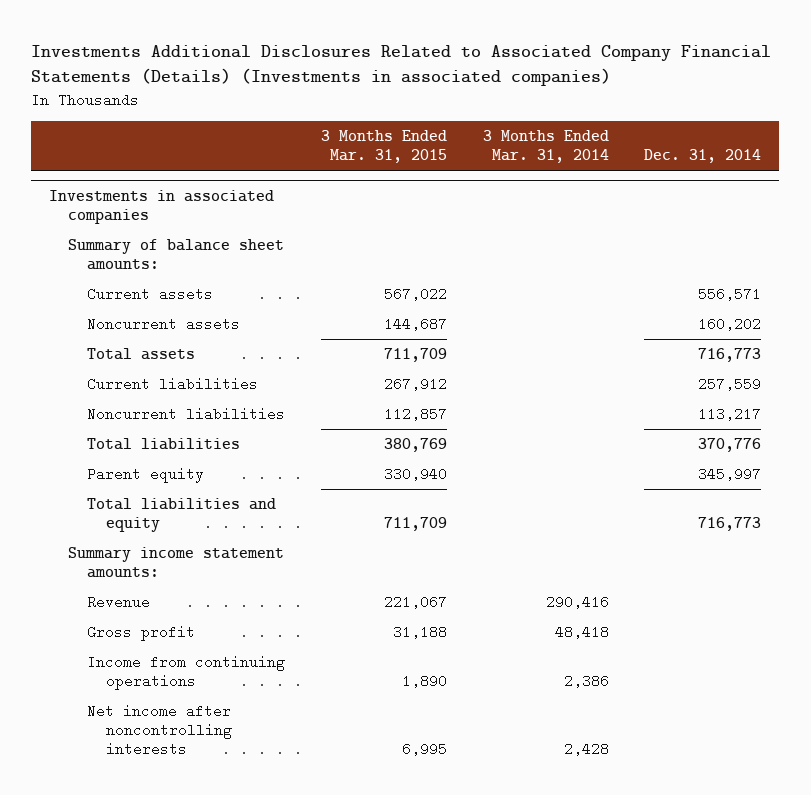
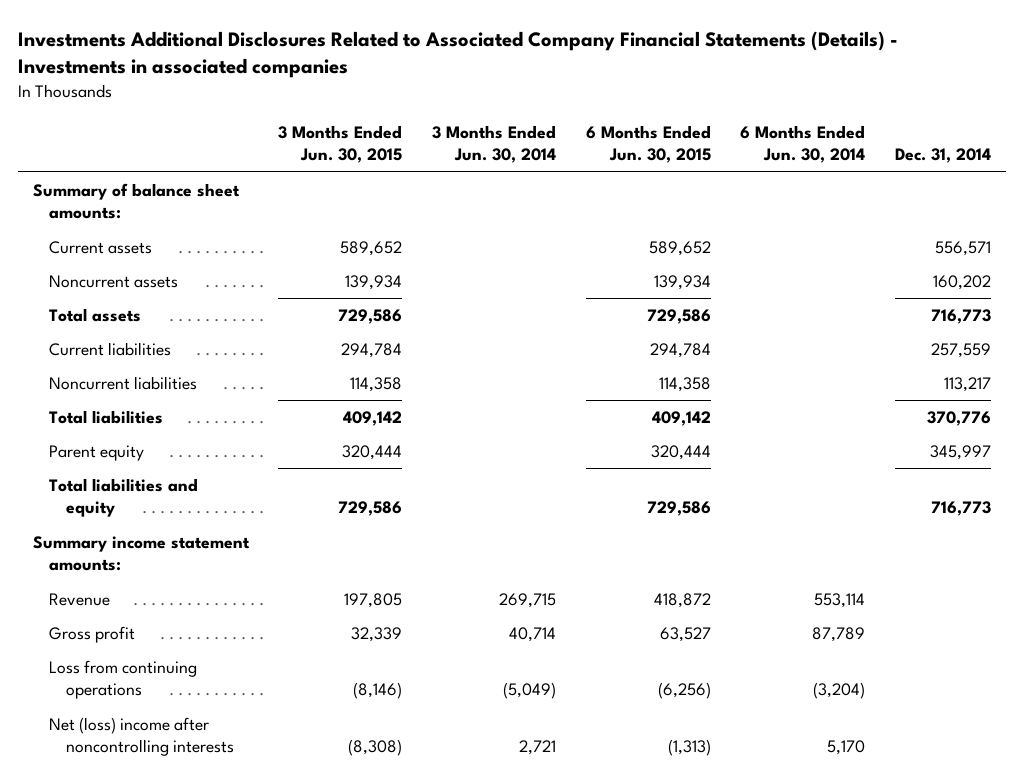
- Investments Additional Disclosures Related to Associated Company Financial Statements (Details) (Investments in associated companies)
+ Investments Additional Disclosures Related to Associated Company Financial Statements (Details) - Investments in associated companies
- | 3 Months Ended Mar. 31, 2015 | 3 Months Ended Mar. 31, 2014 | Dec. 31, 2014
+ | 3 Months Ended Jun. 30, 2015 | 3 Months Ended Jun. 30, 2014 | 6 Months Ended Jun. 30, 2015 | 6 Months Ended Jun. 30, 2014 | Dec. 31, 2014
- Investments in associated companies
- Income from continuing operations | 1,890 | 2,386 |
- Net income after noncontrolling interests | 6,995 | 2,428 |
+ Loss from continuing operations | (8,146) | (5,049) | (6,256) | (3,204) |
+ Net (loss) income after noncontrolling interests | (8,308) | 2,721 | (1,313) | 5,170 |

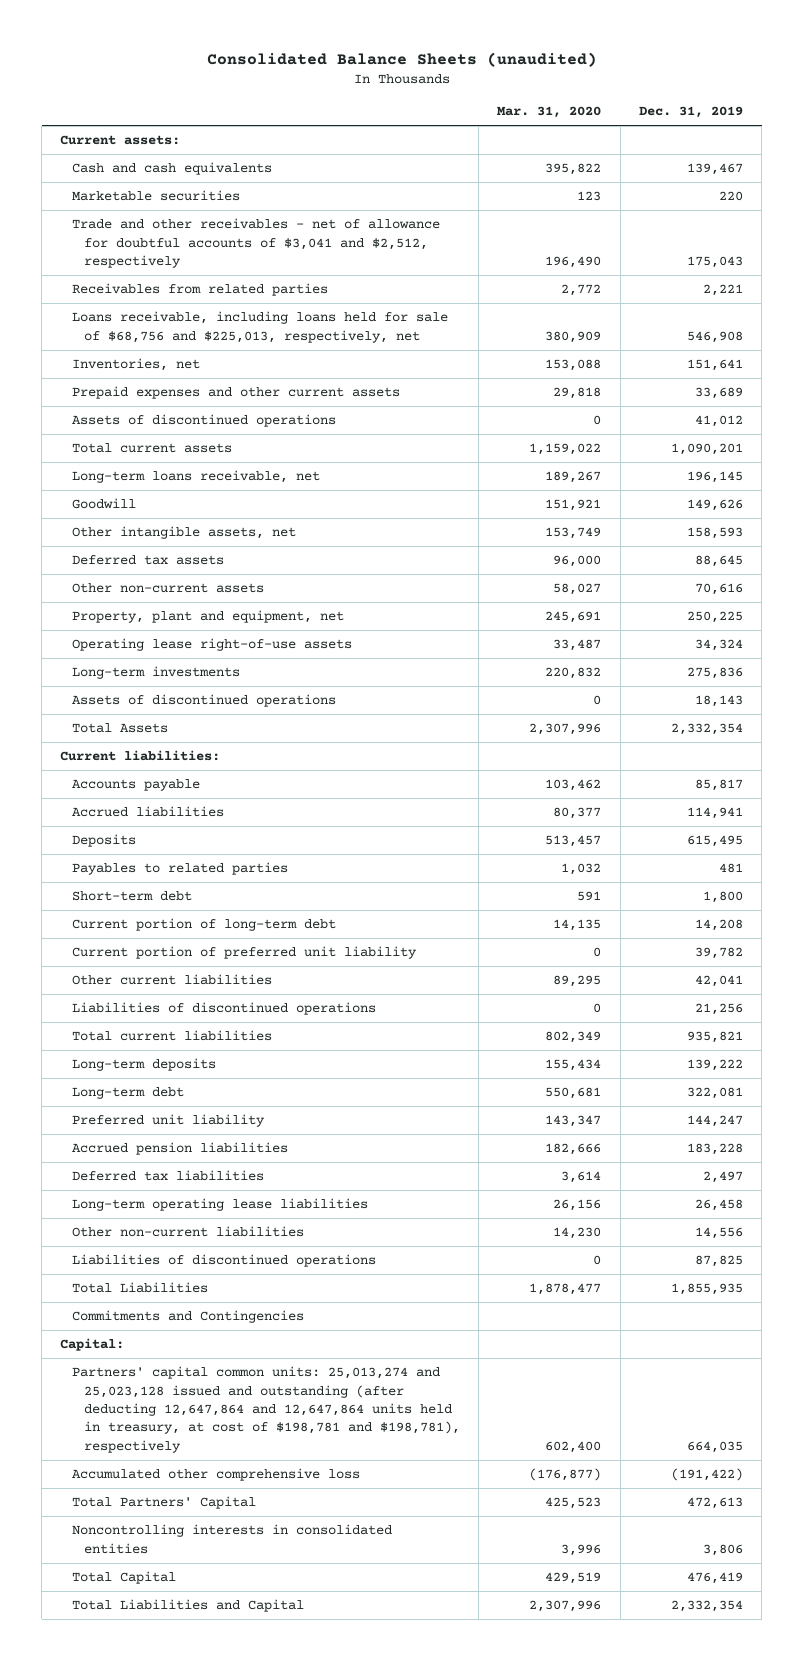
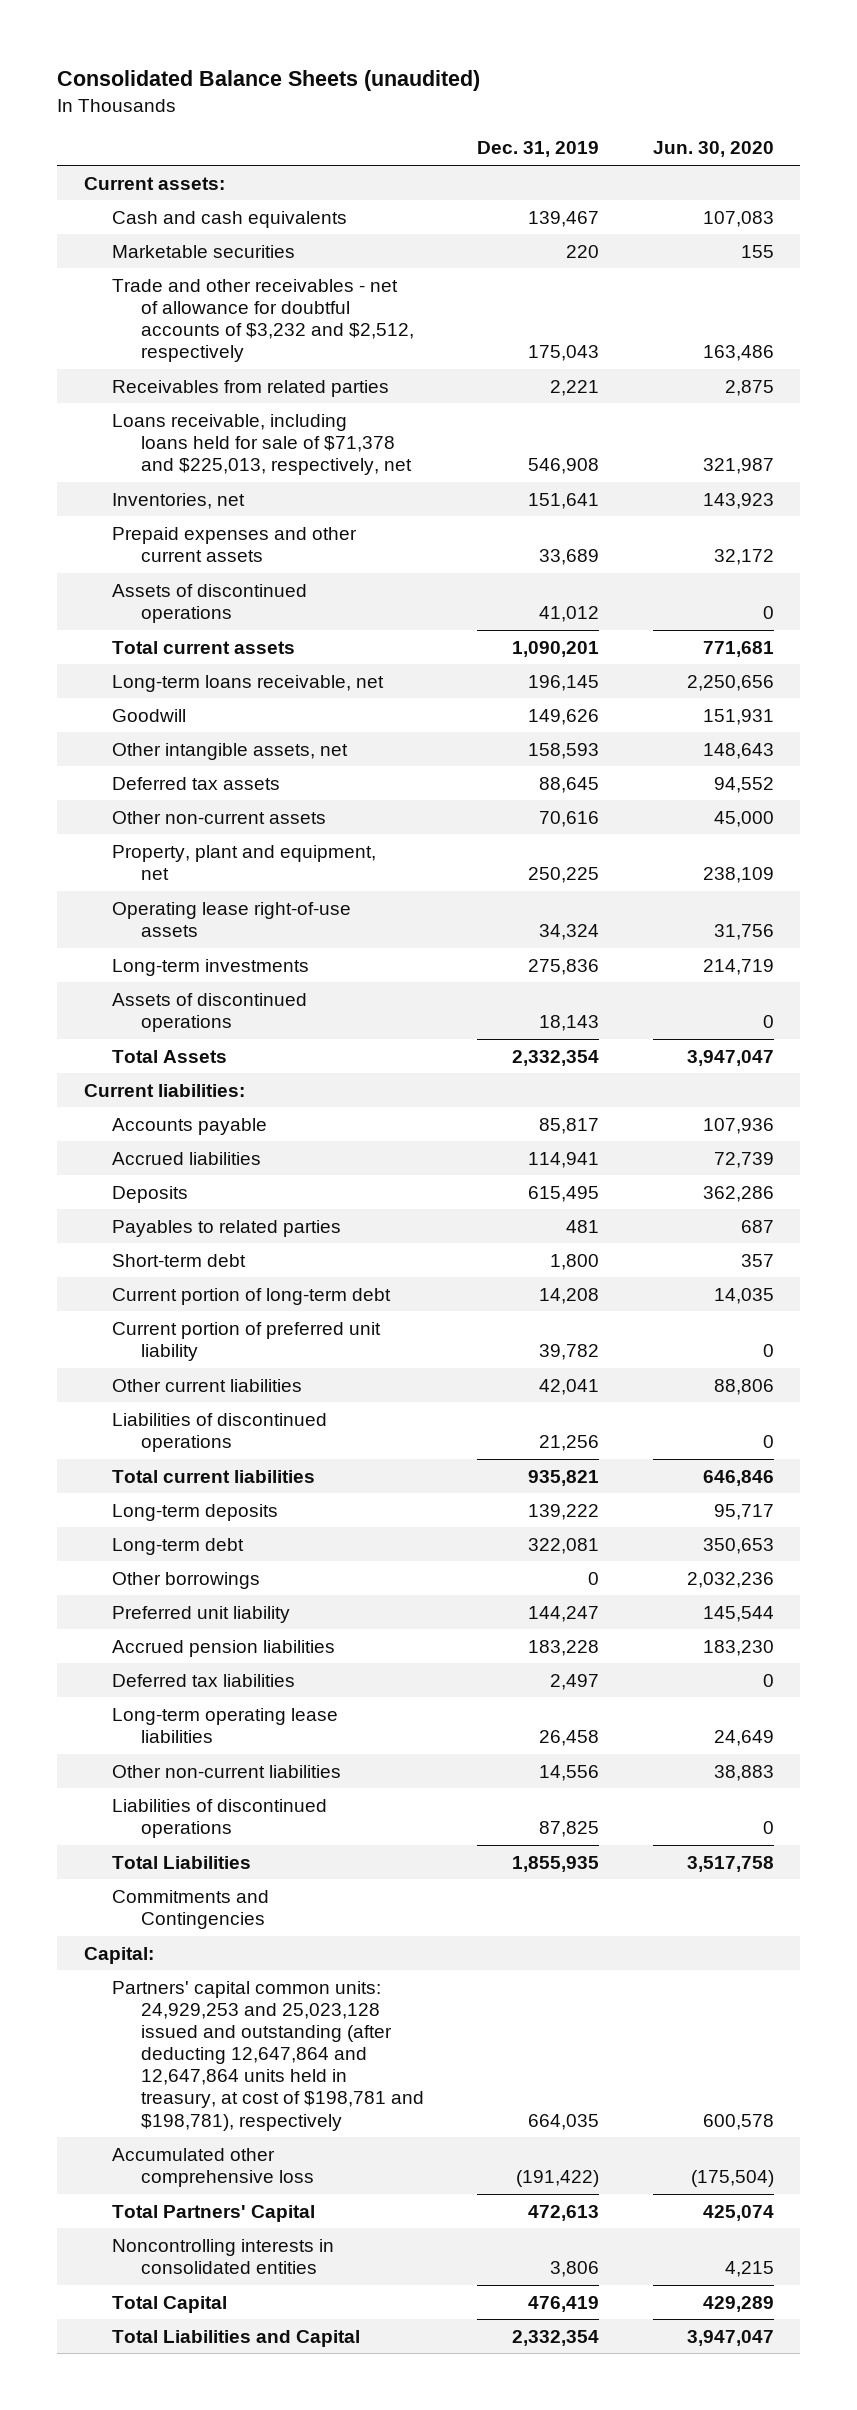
- | Mar. 31, 2020 | Dec. 31, 2019
+ | Dec. 31, 2019 | Jun. 30, 2020
- Trade and other receivables - net of allowance for doubtful accounts of $3,041 and $2,512, respectively | 196,490 | 175,043
+ Trade and other receivables - net of allowance for doubtful accounts of $3,232 and $2,512, respectively | 175,043 | 163,486
- Loans receivable, including loans held for sale of $68,756 and $225,013, respectively, net | 380,909 | 546,908
+ Loans receivable, including loans held for sale of $71,378 and $225,013, respectively, net | 546,908 | 321,987
+ Other borrowings | 0 | 2,032,236
- Partners' capital common units: 25,013,274 and 25,023,128 issued and outstanding (after deducting 12,647,864 and 12,647,864 units held in treasury, at cost of $198,781 and $198,781), respectively | 602,400 | 664,035
+ Partners' capital common units: 24,929,253 and 25,023,128 issued and outstanding (after deducting 12,647,864 and 12,647,864 units held in treasury, at cost of $198,781 and $198,781), respectively | 664,035 | 600,578

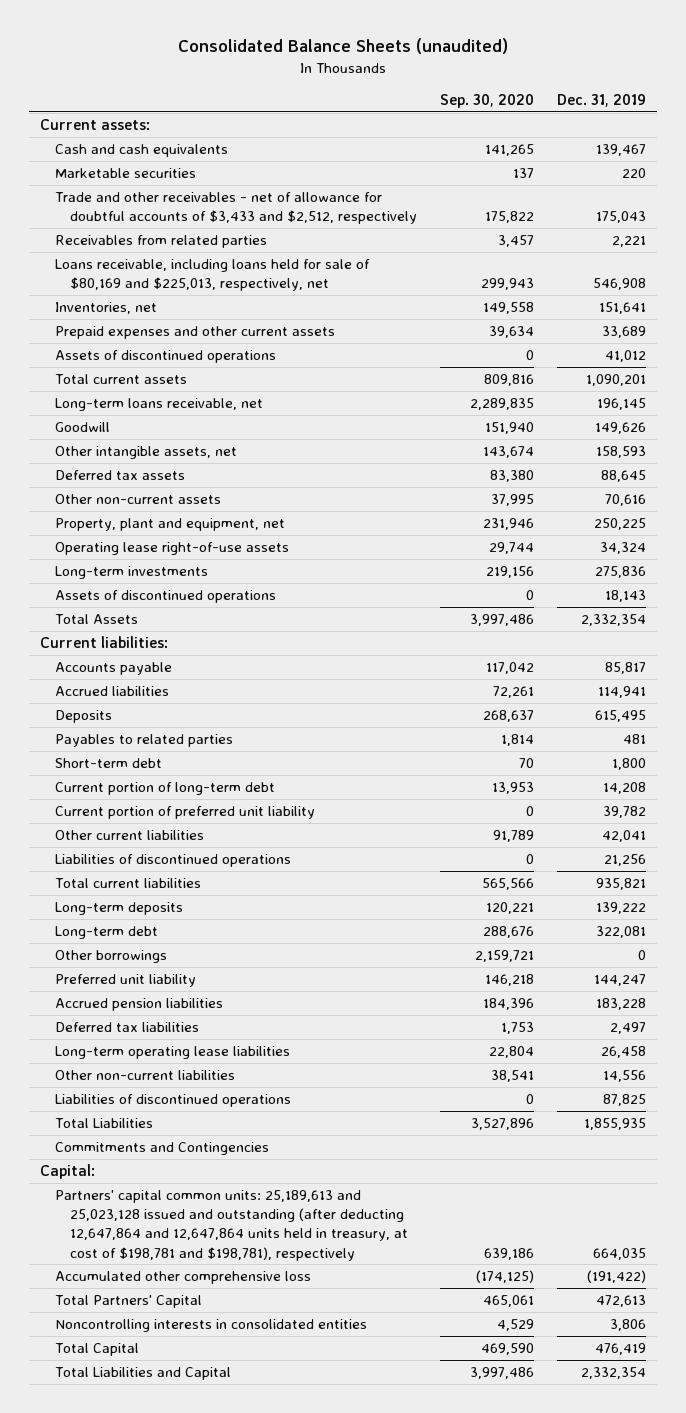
- | Dec. 31, 2019 | Jun. 30, 2020
+ | Sep. 30, 2020 | Dec. 31, 2019
- Trade and other receivables - net of allowance for doubtful accounts of $3,232 and $2,512, respectively | 175,043 | 163,486
+ Trade and other receivables - net of allowance for doubtful accounts of $3,433 and $2,512, respectively | 175,822 | 175,043
- Loans receivable, including loans held for sale of $71,378 and $225,013, respectively, net | 546,908 | 321,987
+ Loans receivable, including loans held for sale of $80,169 and $225,013, respectively, net | 299,943 | 546,908
- Partners' capital common units: 24,929,253 and 25,023,128 issued and outstanding (after deducting 12,647,864 and 12,647,864 units held in treasury, at cost of $198,781 and $198,781), respectively | 664,035 | 600,578
+ Partners' capital common units: 25,189,613 and 25,023,128 issued and outstanding (after deducting 12,647,864 and 12,647,864 units held in treasury, at cost of $198,781 and $198,781), respectively | 639,186 | 664,035

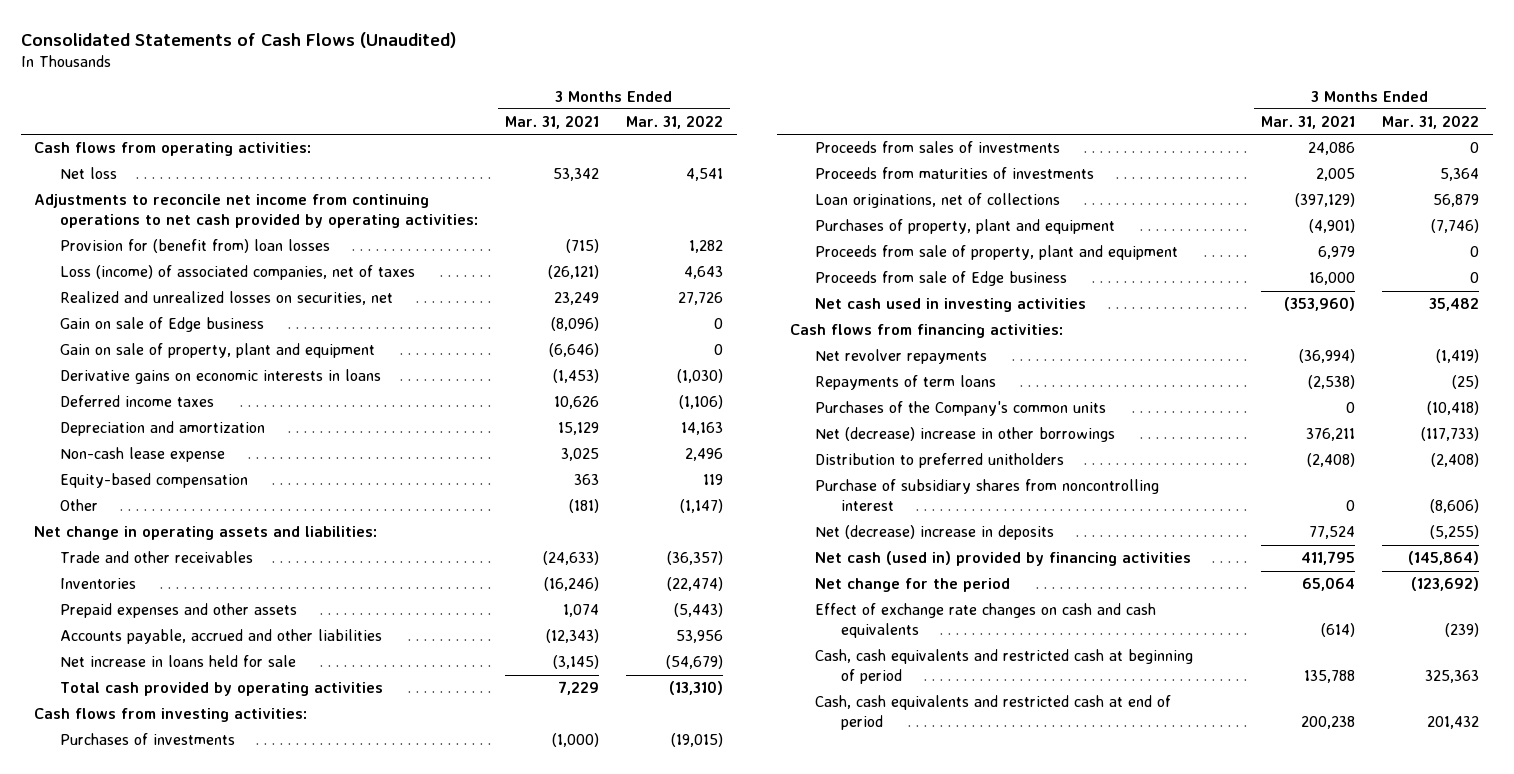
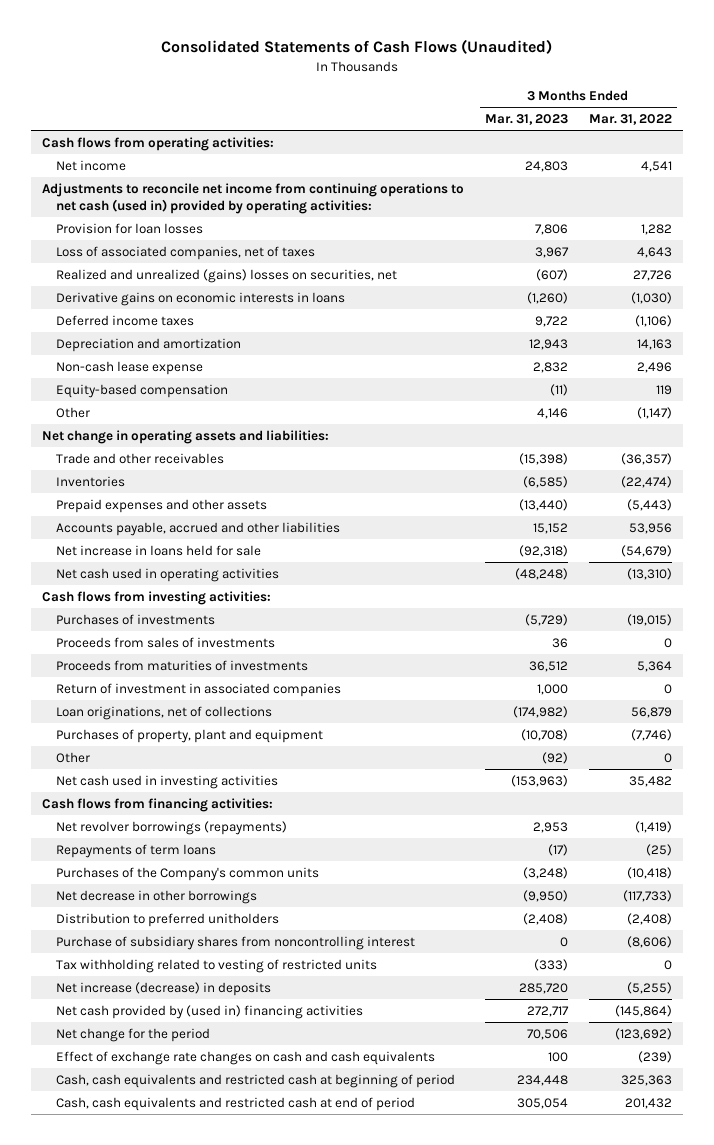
- | 3 Months Ended Mar. 31, 2021 | 3 Months Ended Mar. 31, 2022
+ | 3 Months Ended Mar. 31, 2023 | 3 Months Ended Mar. 31, 2022
- Net loss | 53,342 | 4,541
- Adjustments to reconcile net income from continuing operations to net cash provided by operating activities:
- Provision for (benefit from) loan losses | (715) | 1,282
- Loss (income) of associated companies, net of taxes | (26,121) | 4,643
- Realized and unrealized losses on securities, net | 23,249 | 27,726
- Gain on sale of Edge business | (8,096) | 0
- Gain on sale of property, plant and equipment | (6,646) | 0
+ Net income | 24,803 | 4,541
+ Adjustments to reconcile net income from continuing operations to net cash (used in) provided by operating activities:
+ Provision for loan losses | 7,806 | 1,282
+ Loss of associated companies, net of taxes | 3,967 | 4,643
+ Realized and unrealized (gains) losses on securities, net | (607) | 27,726
- Total cash provided by operating activities | 7,229 | (13,310)
+ Net cash used in operating activities | (48,248) | (13,310)
+ Return of investment in associated companies | 1,000 | 0
- Proceeds from sale of property, plant and equipment | 6,979 | 0
- Proceeds from sale of Edge business | 16,000 | 0
+ Other | (92) | 0
- Net revolver repayments | (36,994) | (1,419)
+ Net revolver borrowings (repayments) | 2,953 | (1,419)
- Net (decrease) increase in other borrowings | 376,211 | (117,733)
+ Net decrease in other borrowings | (9,950) | (117,733)
- Net (decrease) increase in deposits | 77,524 | (5,255)
- Net cash (used in) provided by financing activities | 411,795 | (145,864)
+ Tax withholding related to vesting of restricted units | (333) | 0
+ Net increase (decrease) in deposits | 285,720 | (5,255)
+ Net cash provided by (used in) financing activities | 272,717 | (145,864)

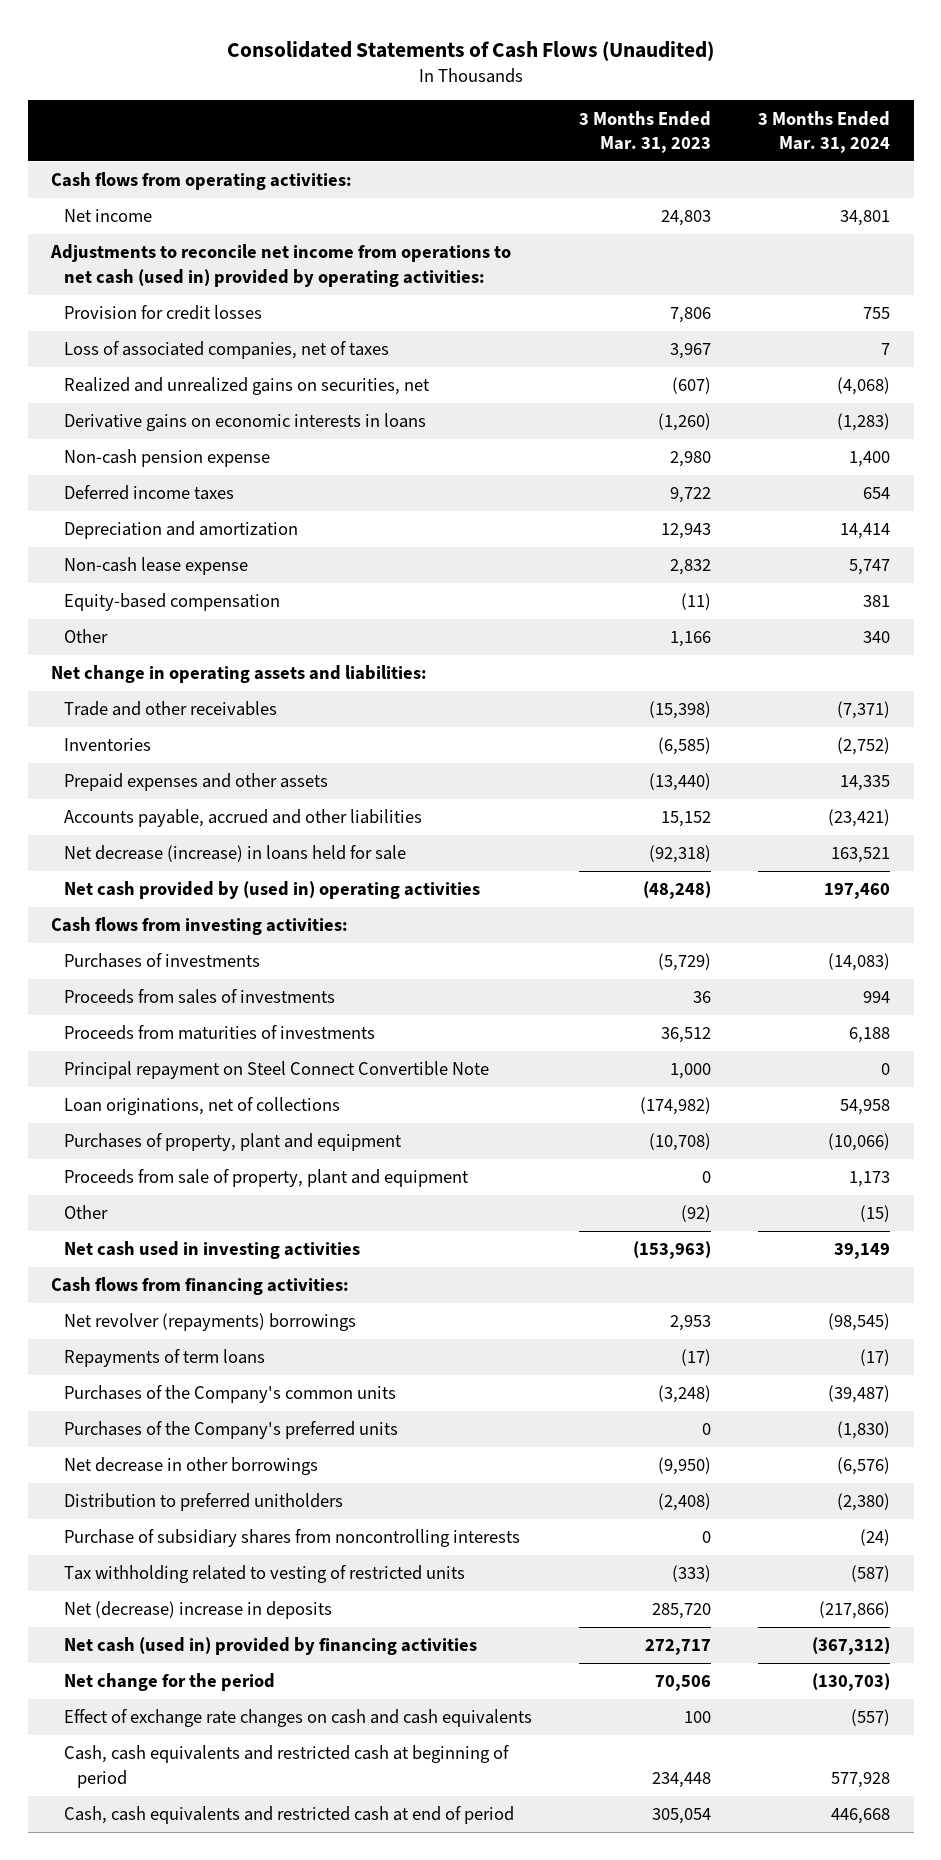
- | 3 Months Ended Mar. 31, 2023 | 3 Months Ended Mar. 31, 2022
+ | 3 Months Ended Mar. 31, 2023 | 3 Months Ended Mar. 31, 2024
- Adjustments to reconcile net income from continuing operations to net cash (used in) provided by operating activities:
- Provision for loan losses | 7,806 | 1,282
+ Adjustments to reconcile net income from operations to net cash (used in) provided by operating activities:
+ Provision for credit losses | 7,806 | 755
- Realized and unrealized (gains) losses on securities, net | (607) | 27,726
+ Realized and unrealized gains on securities, net | (607) | (4,068)
+ Non-cash pension expense | 2,980 | 1,400
- Other | 4,146 | (1,147)
+ Other | 1,166 | 340
- Net increase in loans held for sale | (92,318) | (54,679)
- Net cash used in operating activities | (48,248) | (13,310)
+ Net decrease (increase) in loans held for sale | (92,318) | 163,521
+ Net cash provided by (used in) operating activities | (48,248) | 197,460
- Return of investment in associated companies | 1,000 | 0
+ Principal repayment on Steel Connect Convertible Note | 1,000 | 0
+ Proceeds from sale of property, plant and equipment | 0 | 1,173
- Net revolver borrowings (repayments) | 2,953 | (1,419)
+ Net revolver (repayments) borrowings | 2,953 | (98,545)
+ Purchases of the Company's preferred units | 0 | (1,830)
- Purchase of subsidiary shares from noncontrolling interest | 0 | (8,606)
+ Purchase of subsidiary shares from noncontrolling interests | 0 | (24)
- Net increase (decrease) in deposits | 285,720 | (5,255)
- Net cash provided by (used in) financing activities | 272,717 | (145,864)
+ Net (decrease) increase in deposits | 285,720 | (217,866)
+ Net cash (used in) provided by financing activities | 272,717 | (367,312)

